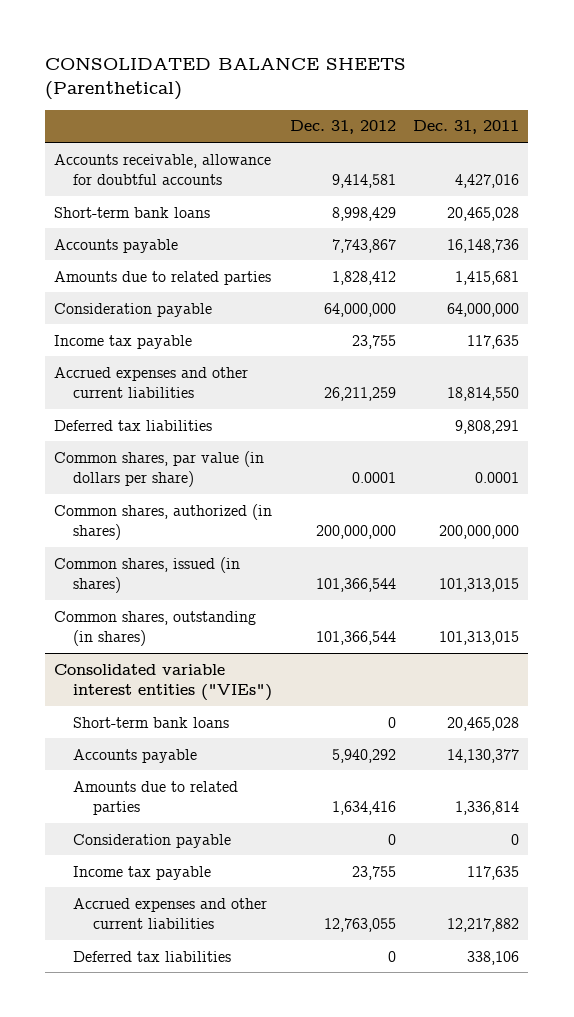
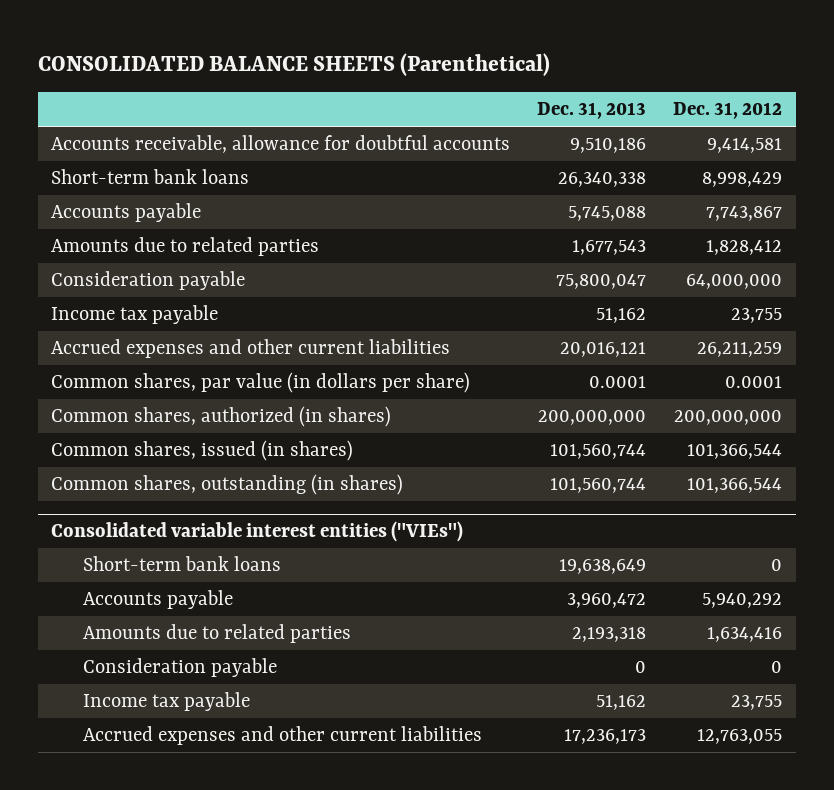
- | Dec. 31, 2012 | Dec. 31, 2011
+ | Dec. 31, 2013 | Dec. 31, 2012
- Deferred tax liabilities | | 9,808,291
@ Consolidated variable interest entities ("VIEs")
- Deferred tax liabilities | 0 | 338,106

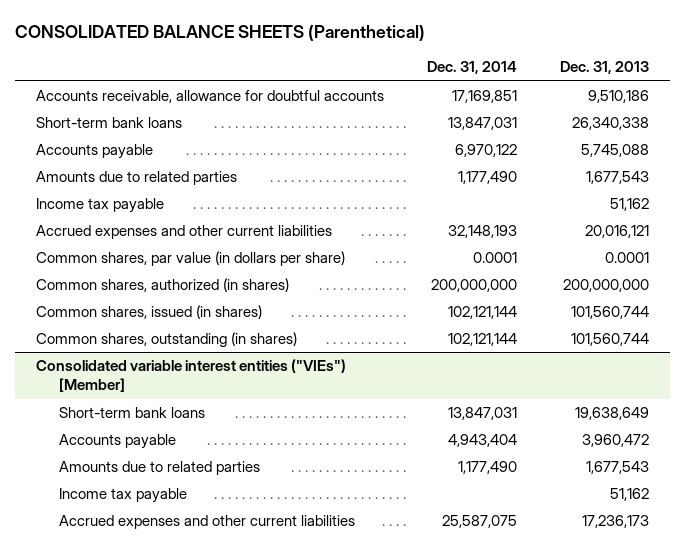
- | Dec. 31, 2013 | Dec. 31, 2012
+ | Dec. 31, 2014 | Dec. 31, 2013
- Consideration payable | 75,800,047 | 64,000,000
- Consolidated variable interest entities ("VIEs")
+ Consolidated variable interest entities ("VIEs") [Member]
- Amounts due to related parties | 2,193,318 | 1,634,416
- Consideration payable | 0 | 0
+ Amounts due to related parties | 1,177,490 | 1,677,543

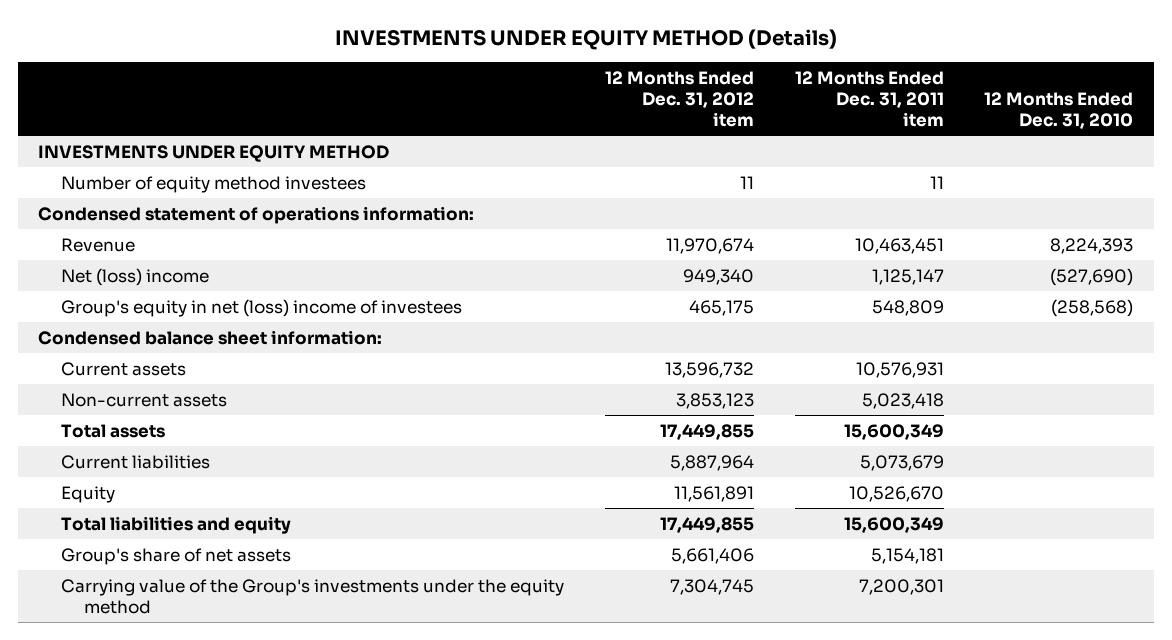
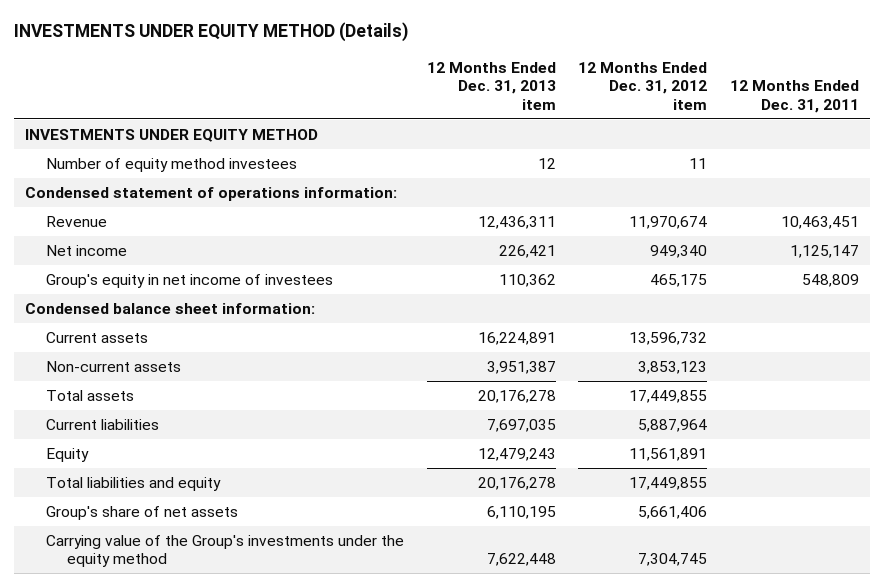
- | 12 Months Ended Dec. 31, 2012 item | 12 Months Ended Dec. 31, 2011 item | 12 Months Ended Dec. 31, 2010
+ | 12 Months Ended Dec. 31, 2013 item | 12 Months Ended Dec. 31, 2012 item | 12 Months Ended Dec. 31, 2011
- Net (loss) income | 949,340 | 1,125,147 | (527,690)
- Group's equity in net (loss) income of investees | 465,175 | 548,809 | (258,568)
+ Net income | 226,421 | 949,340 | 1,125,147
+ Group's equity in net income of investees | 110,362 | 465,175 | 548,809

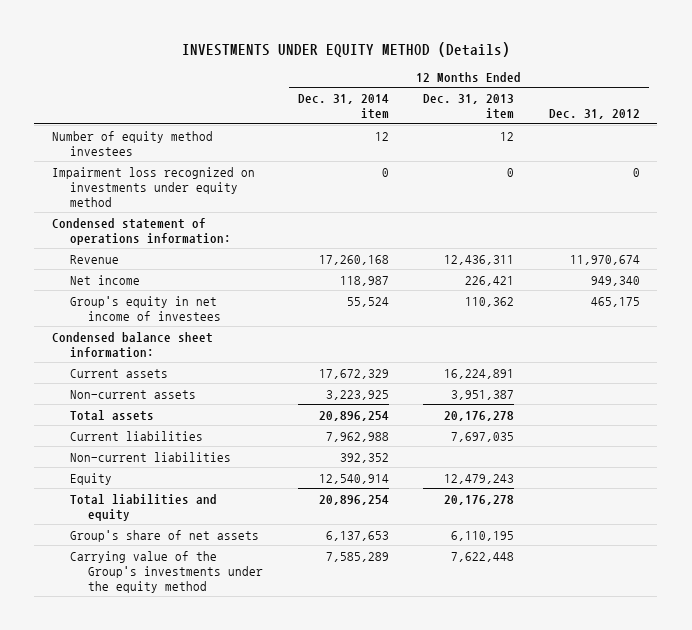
- | 12 Months Ended Dec. 31, 2013 item | 12 Months Ended Dec. 31, 2012 item | 12 Months Ended Dec. 31, 2011
+ | 12 Months Ended Dec. 31, 2014 item | 12 Months Ended Dec. 31, 2013 item | 12 Months Ended Dec. 31, 2012
- INVESTMENTS UNDER EQUITY METHOD
+ Impairment loss recognized on investments under equity method | 0 | 0 | 0
+ Non-current liabilities | 392,352 | |

